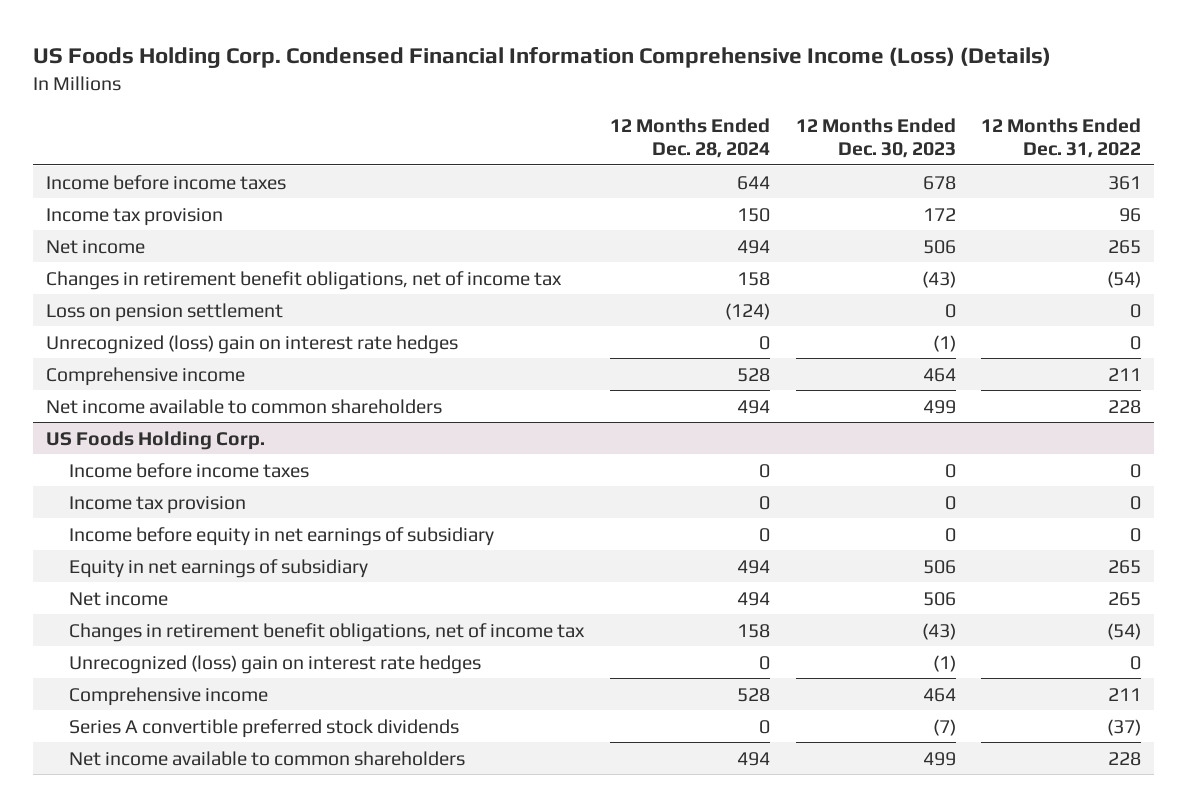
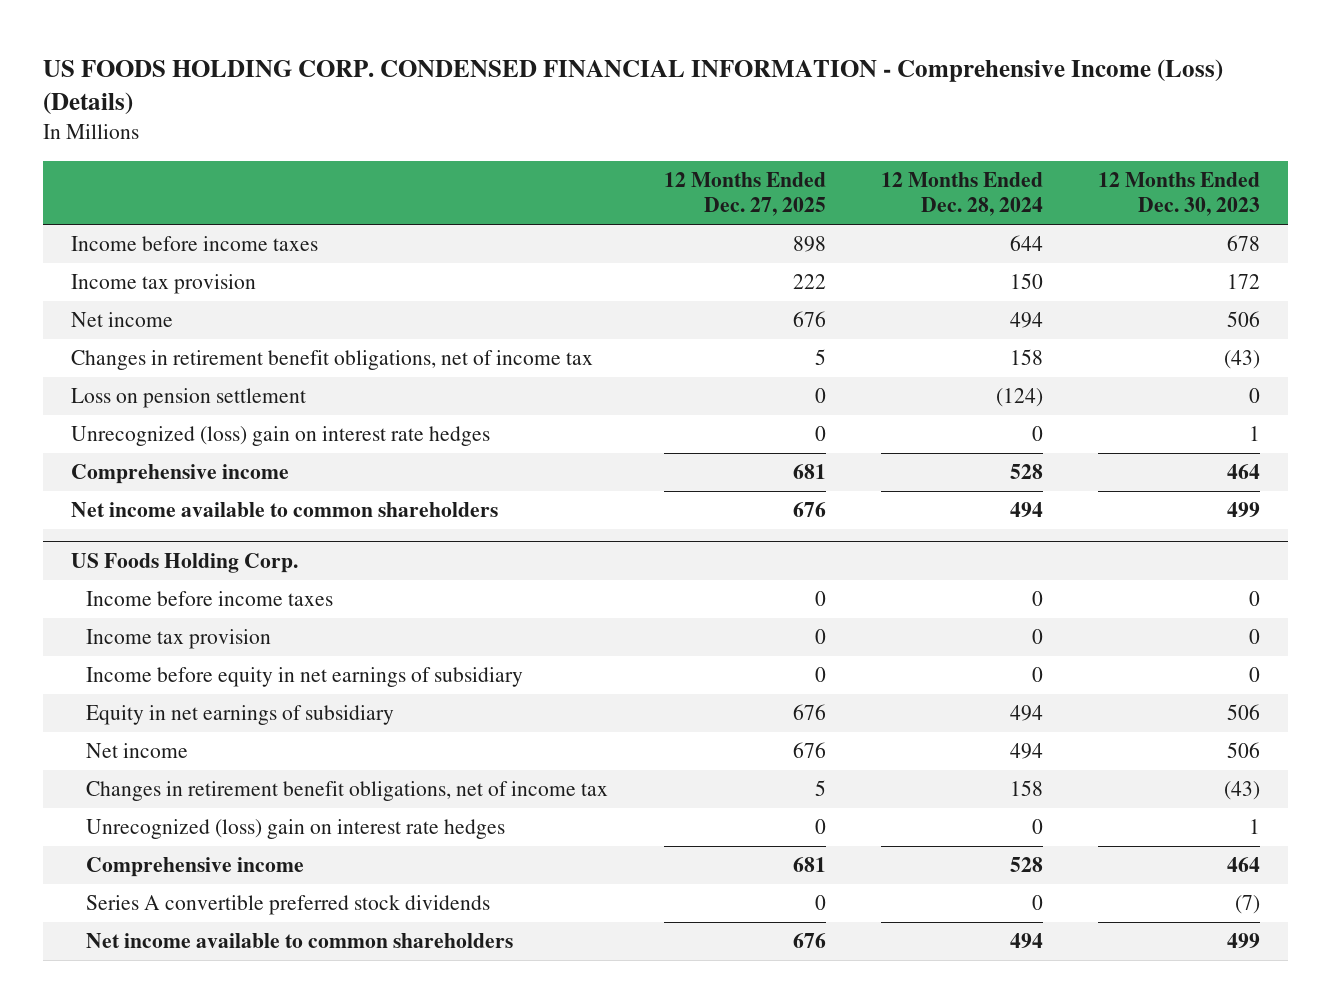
- US Foods Holding Corp. Condensed Financial Information Comprehensive Income (Loss) (Details)
+ US FOODS HOLDING CORP. CONDENSED FINANCIAL INFORMATION - Comprehensive Income (Loss) (Details)
- | 12 Months Ended Dec. 28, 2024 | 12 Months Ended Dec. 30, 2023 | 12 Months Ended Dec. 31, 2022
+ | 12 Months Ended Dec. 27, 2025 | 12 Months Ended Dec. 28, 2024 | 12 Months Ended Dec. 30, 2023
- Unrecognized (loss) gain on interest rate hedges | 0 | (1) | 0
+ Unrecognized (loss) gain on interest rate hedges | 0 | 0 | 1
@ US Foods Holding Corp.
- Unrecognized (loss) gain on interest rate hedges | 0 | (1) | 0
+ Unrecognized (loss) gain on interest rate hedges | 0 | 0 | 1

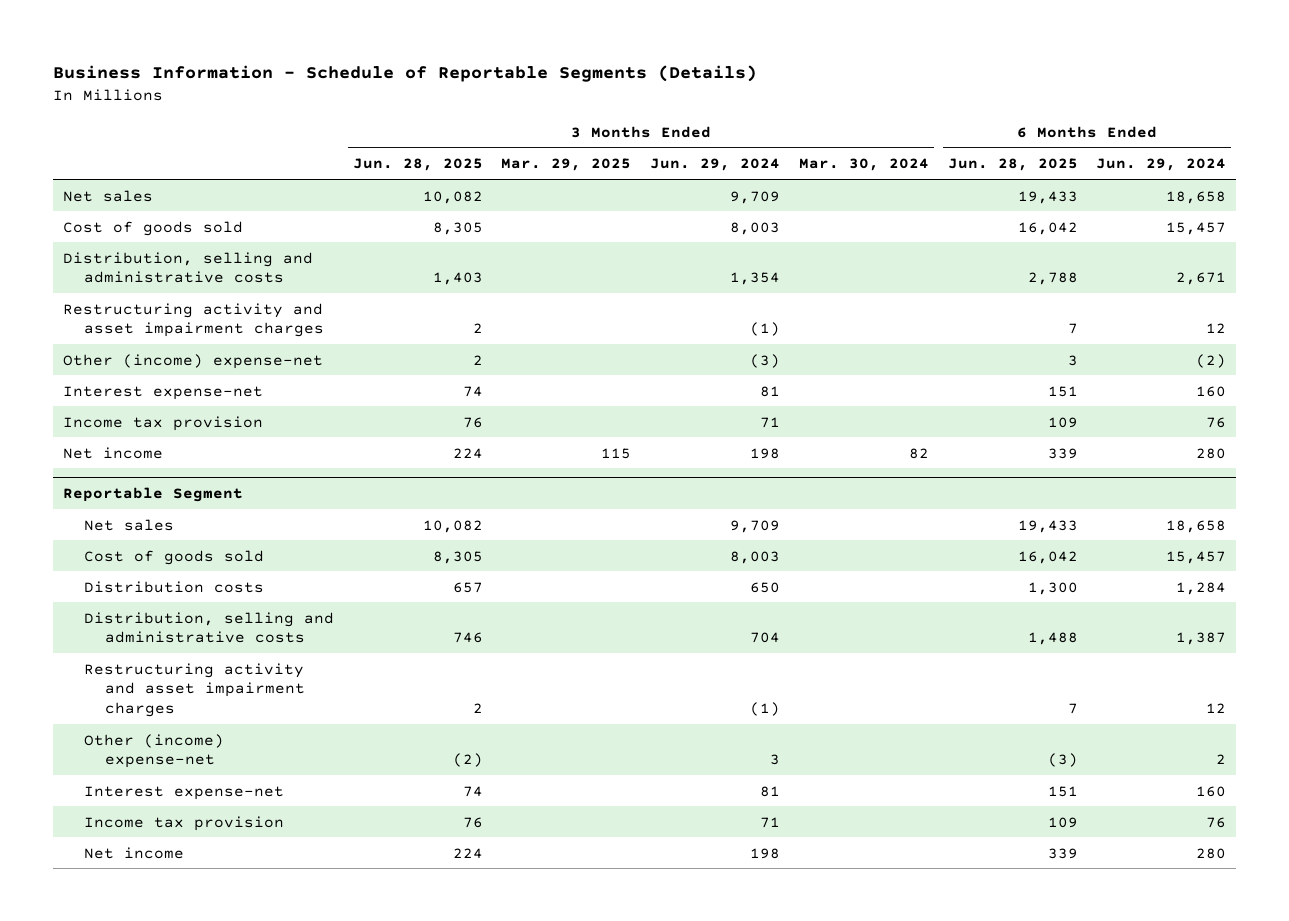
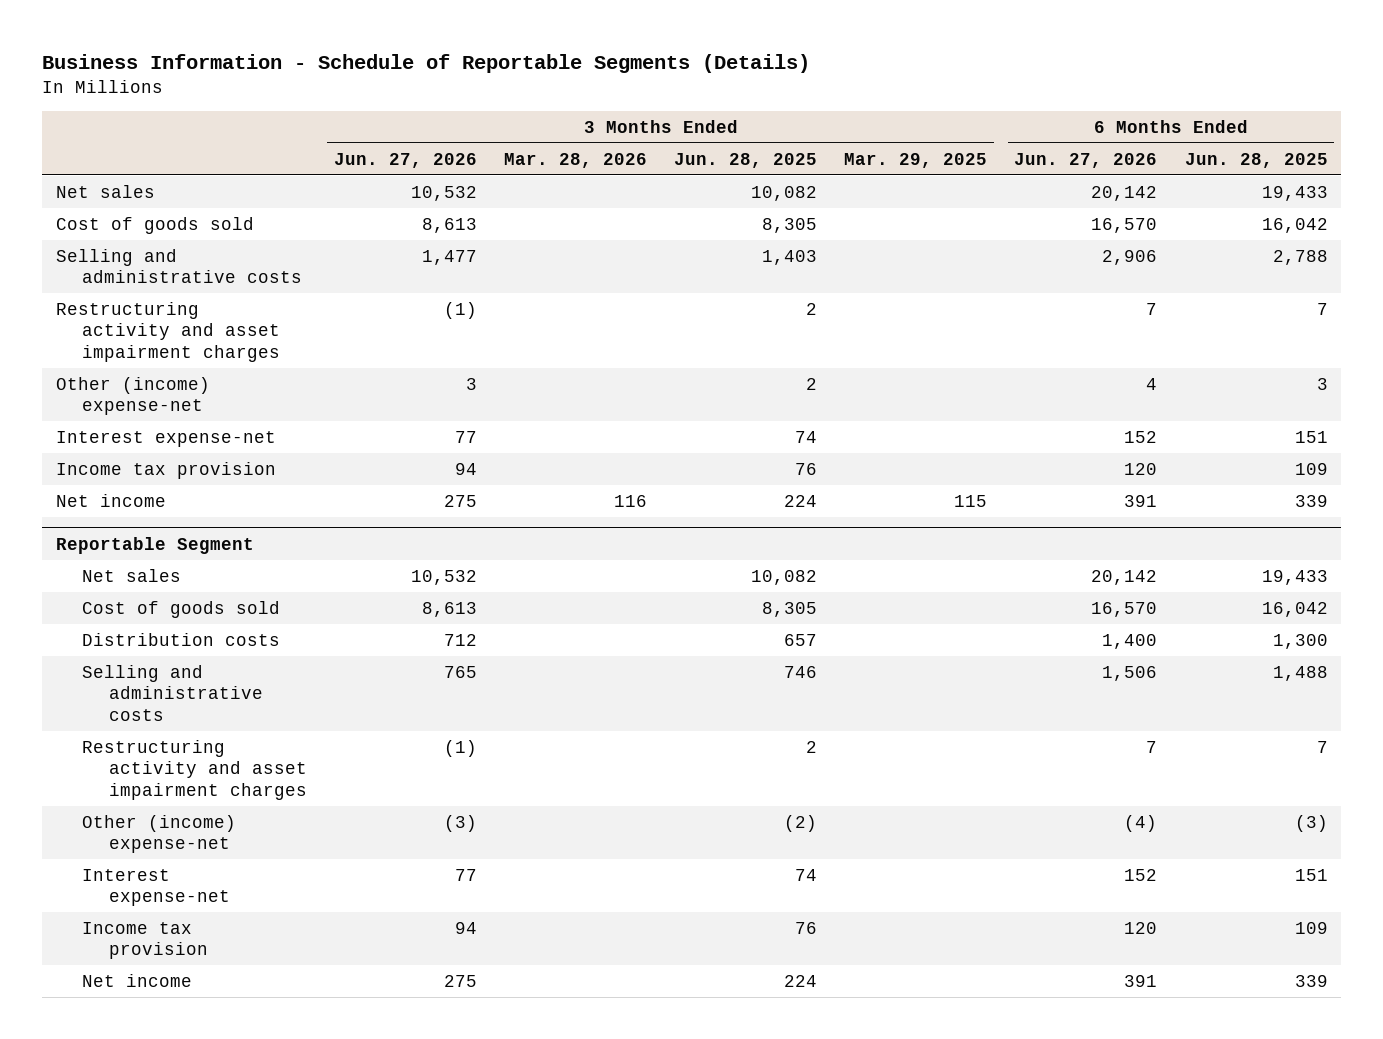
- | 3 Months Ended Jun. 28, 2025 | 3 Months Ended Mar. 29, 2025 | 3 Months Ended Jun. 29, 2024 | 3 Months Ended Mar. 30, 2024 | 6 Months Ended Jun. 28, 2025 | 6 Months Ended Jun. 29, 2024
+ | 3 Months Ended Jun. 27, 2026 | 3 Months Ended Mar. 28, 2026 | 3 Months Ended Jun. 28, 2025 | 3 Months Ended Mar. 29, 2025 | 6 Months Ended Jun. 27, 2026 | 6 Months Ended Jun. 28, 2025
- Distribution, selling and administrative costs | 1,403 | | 1,354 | | 2,788 | 2,671
+ Selling and administrative costs | 1,477 | | 1,403 | | 2,906 | 2,788
@ Reportable Segment
- Distribution, selling and administrative costs | 746 | | 704 | | 1,488 | 1,387
+ Selling and administrative costs | 765 | | 746 | | 1,506 | 1,488

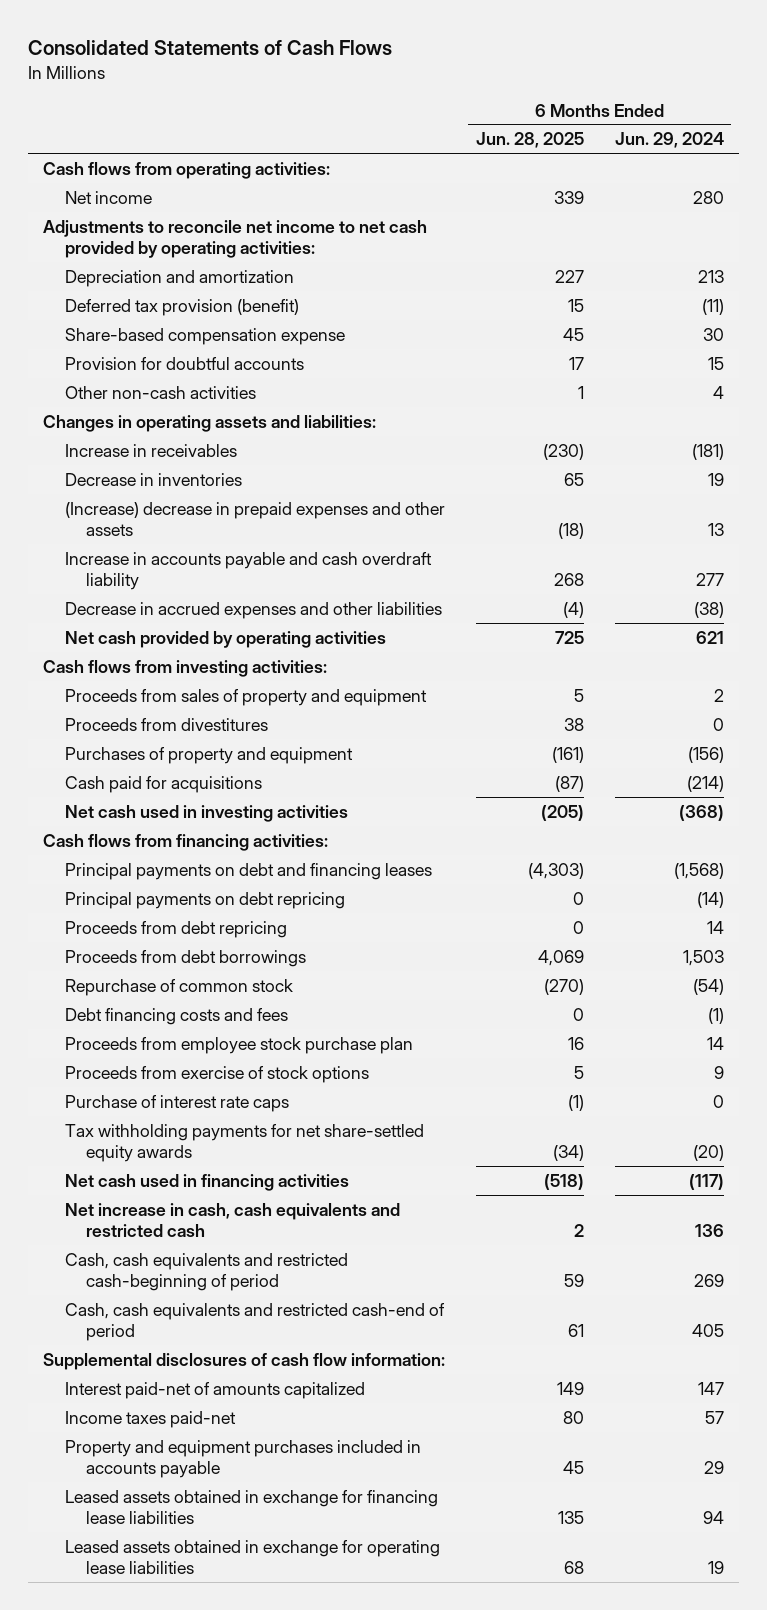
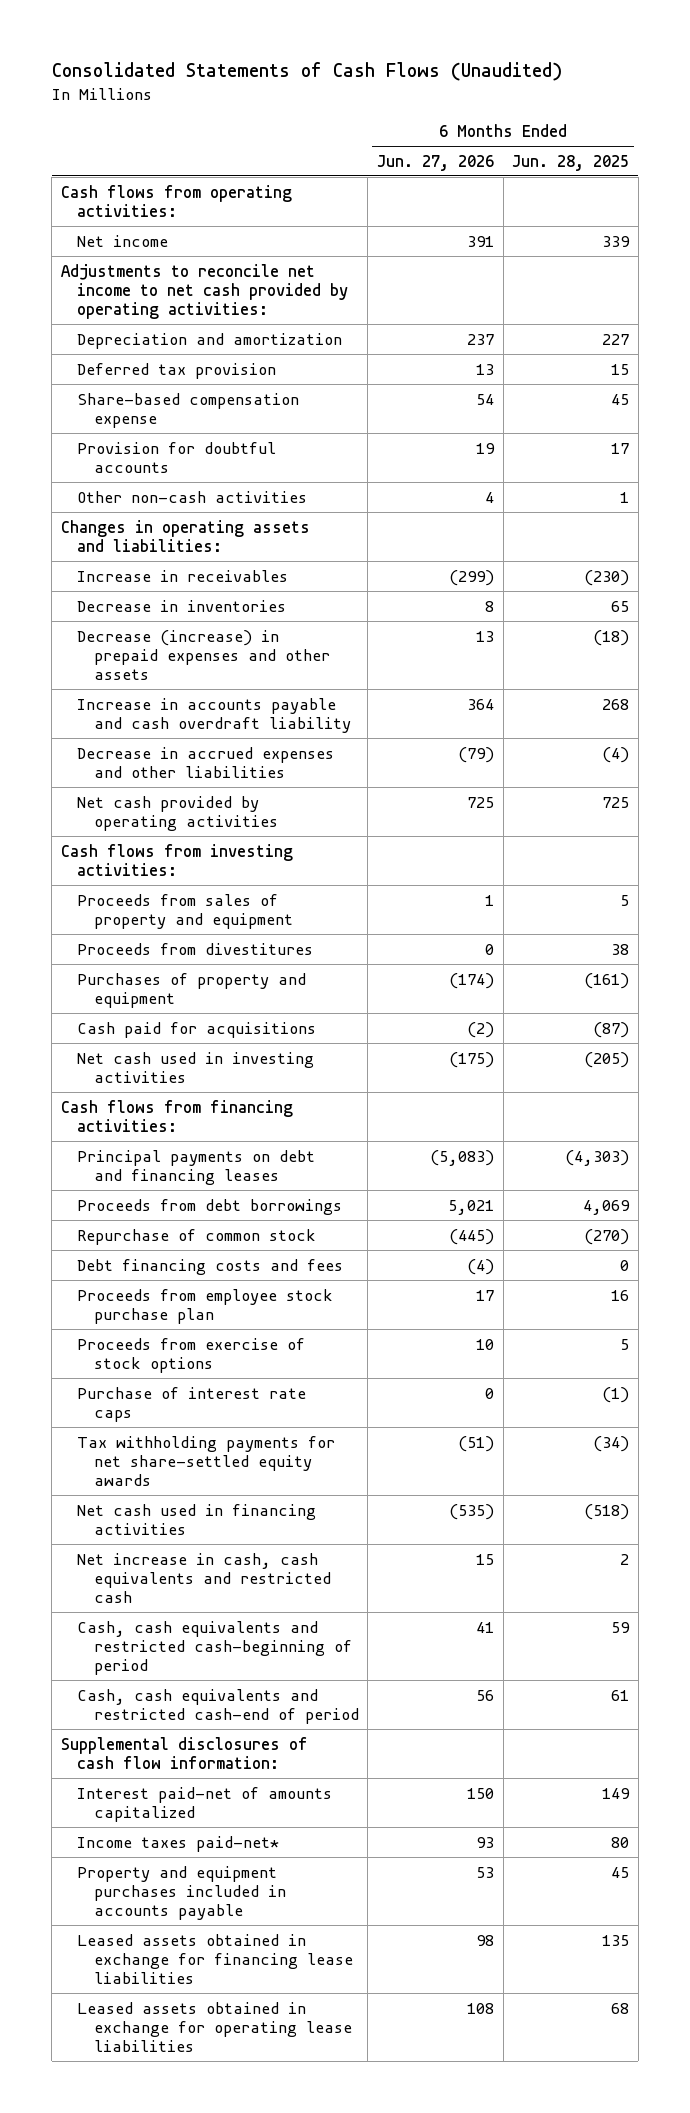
- Consolidated Statements of Cash Flows
+ Consolidated Statements of Cash Flows (Unaudited)
- | 6 Months Ended Jun. 28, 2025 | 6 Months Ended Jun. 29, 2024
+ | 6 Months Ended Jun. 27, 2026 | 6 Months Ended Jun. 28, 2025
- Deferred tax provision (benefit) | 15 | (11)
+ Deferred tax provision | 13 | 15
- (Increase) decrease in prepaid expenses and other assets | (18) | 13
+ Decrease (increase) in prepaid expenses and other assets | 13 | (18)
- Principal payments on debt repricing | 0 | (14)
- Proceeds from debt repricing | 0 | 14
- Income taxes paid-net | 80 | 57
+ Income taxes paid-net* | 93 | 80

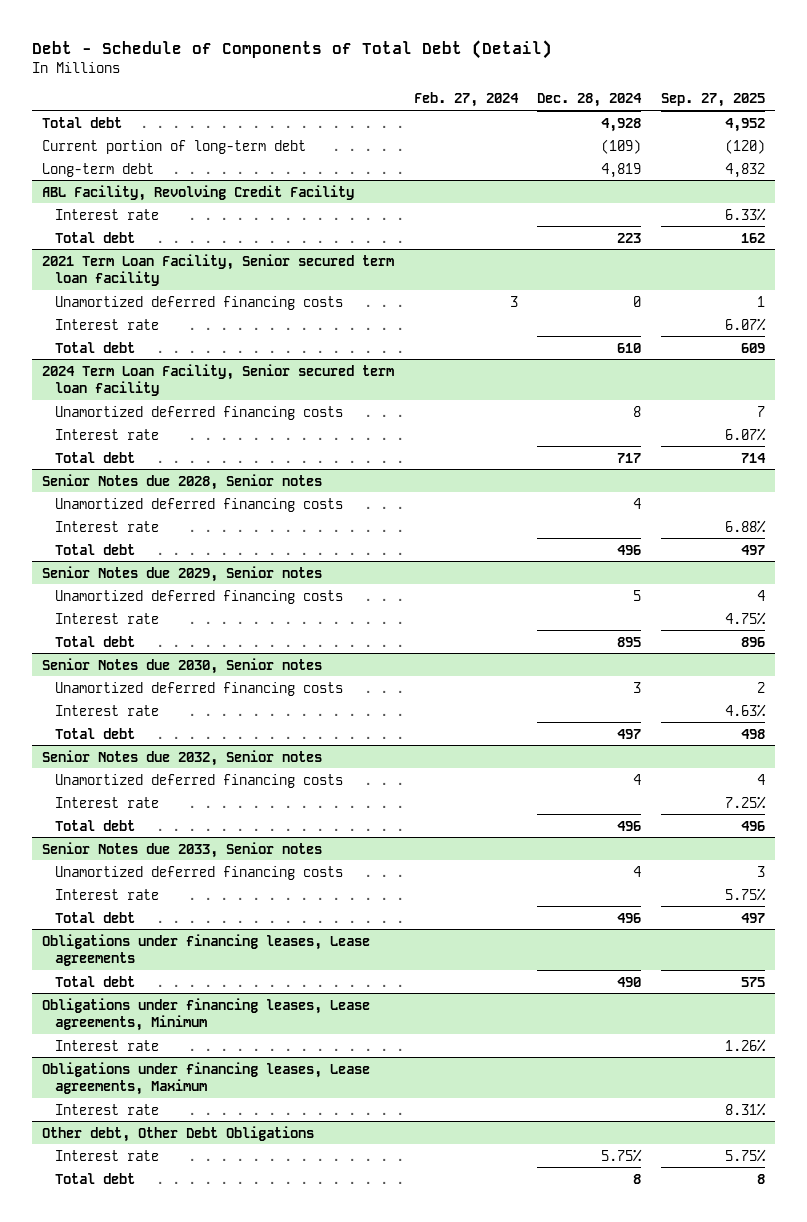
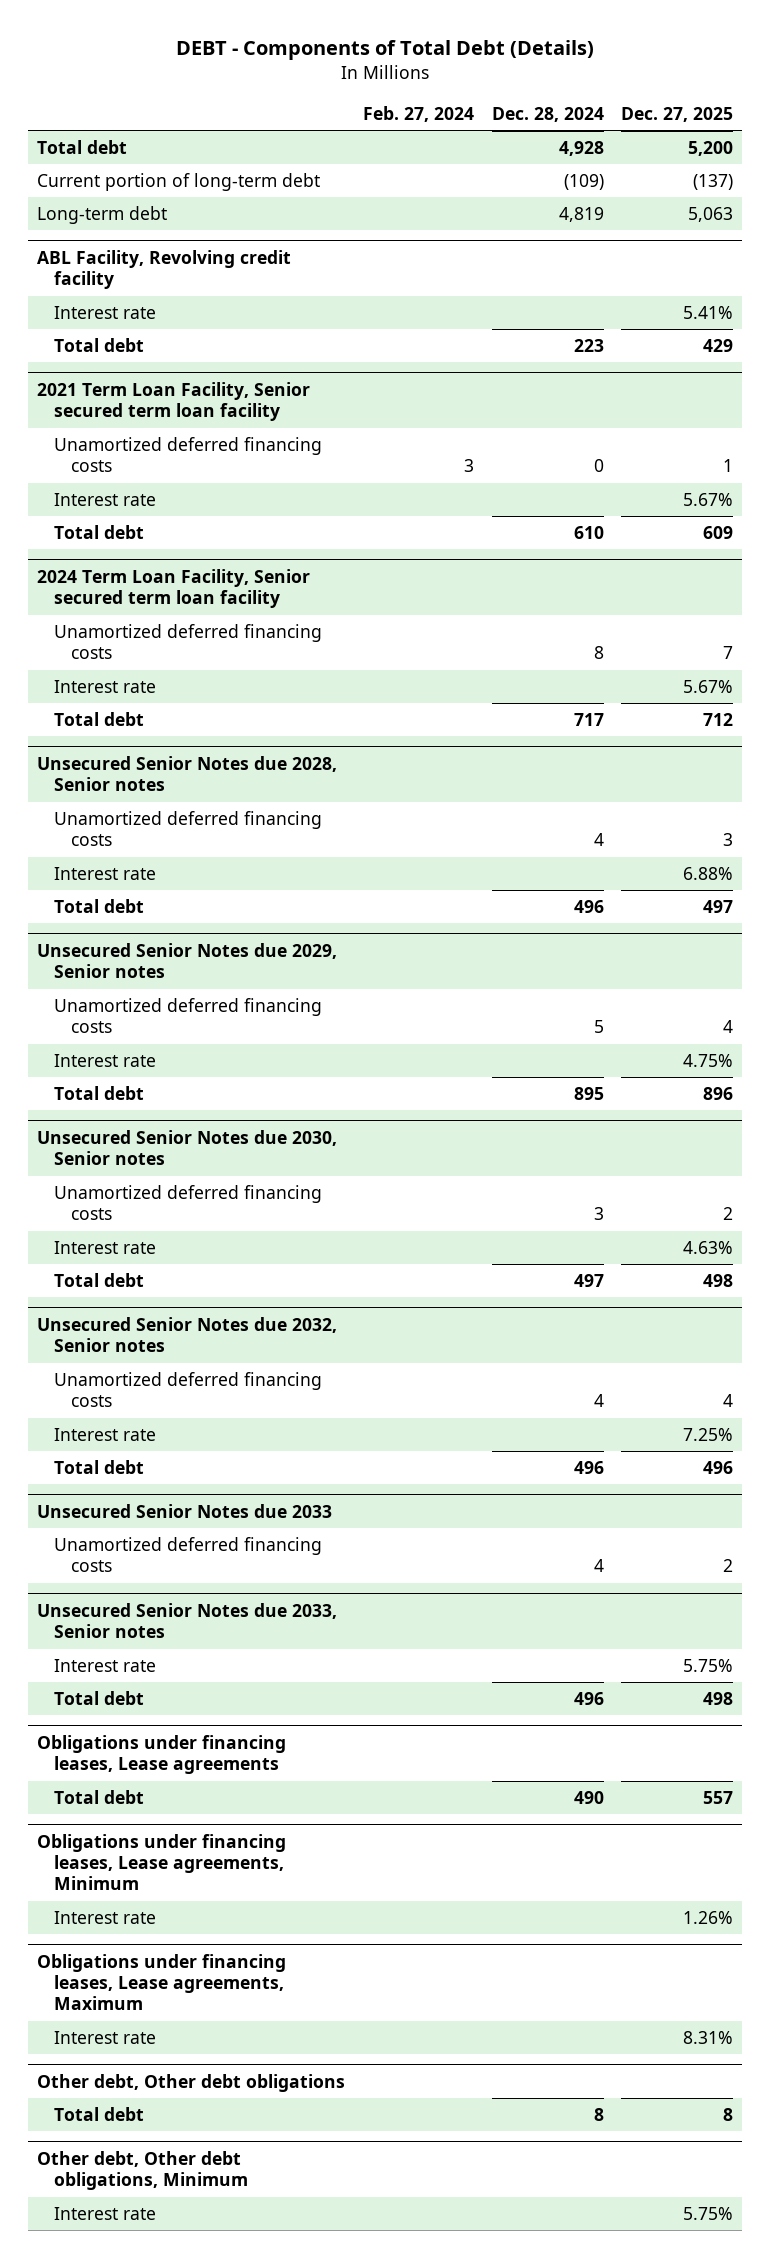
- Debt - Schedule of Components of Total Debt (Detail)
+ DEBT - Components of Total Debt (Details)
- | Feb. 27, 2024 | Dec. 28, 2024 | Sep. 27, 2025
+ | Feb. 27, 2024 | Dec. 28, 2024 | Dec. 27, 2025
- ABL Facility, Revolving Credit Facility
+ ABL Facility, Revolving credit facility
- Senior Notes due 2028, Senior notes
+ Unsecured Senior Notes due 2028, Senior notes
- Senior Notes due 2029, Senior notes
+ Unsecured Senior Notes due 2029, Senior notes
- Senior Notes due 2030, Senior notes
+ Unsecured Senior Notes due 2030, Senior notes
- Senior Notes due 2032, Senior notes
+ Unsecured Senior Notes due 2032, Senior notes
- Senior Notes due 2033, Senior notes
+ Unsecured Senior Notes due 2033
+ Unsecured Senior Notes due 2033, Senior notes
- Other debt, Other Debt Obligations
- Interest rate | | 5.75% | 5.75%
+ Other debt, Other debt obligations
+ Other debt, Other debt obligations, Minimum
+ Interest rate | | | 5.75%

